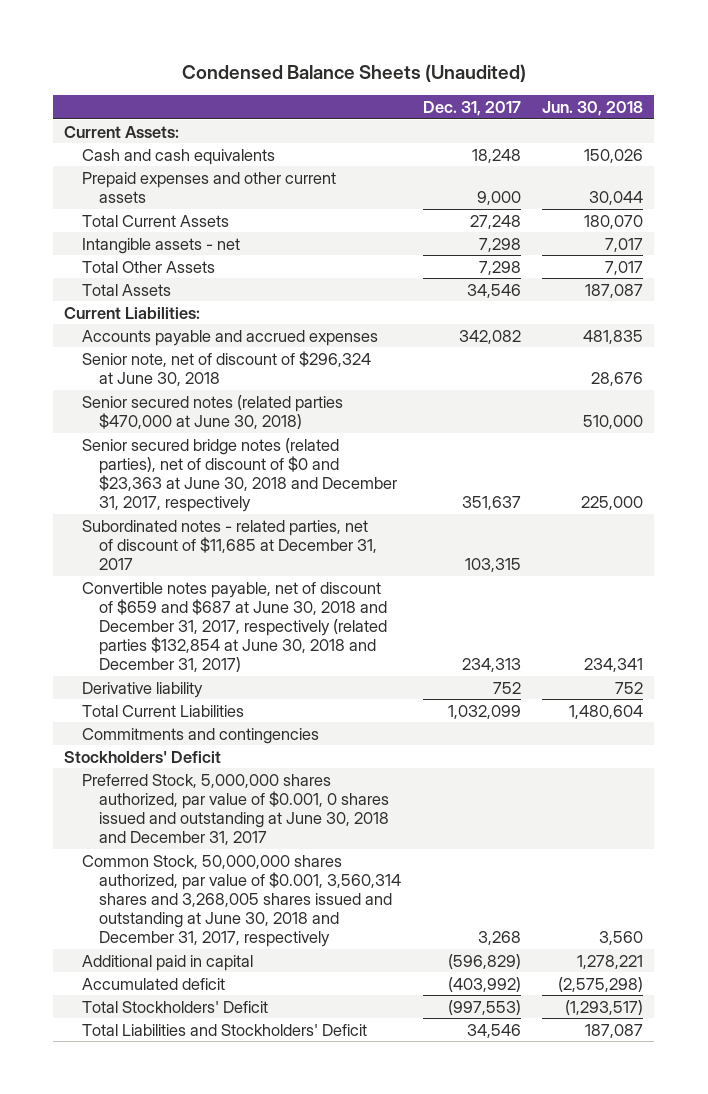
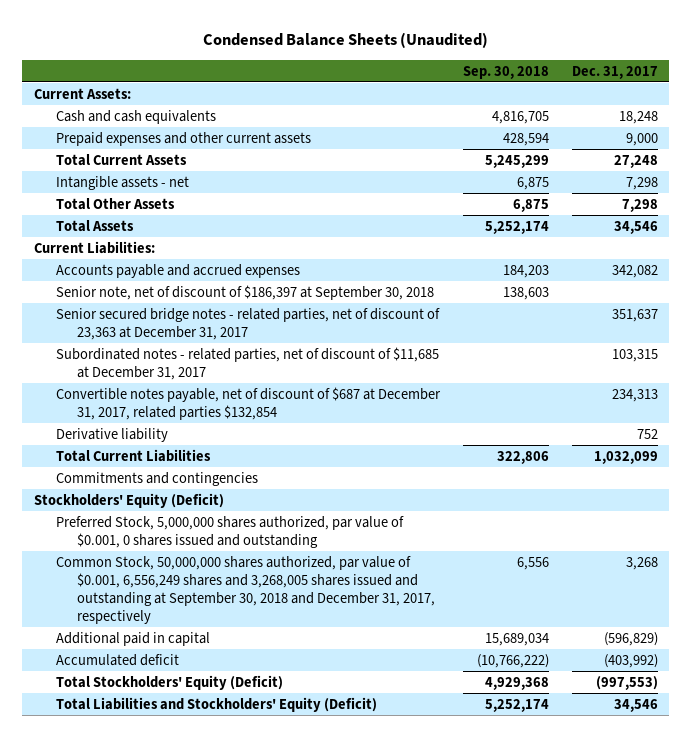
- | Dec. 31, 2017 | Jun. 30, 2018
+ | Sep. 30, 2018 | Dec. 31, 2017
- Senior note, net of discount of $296,324 at June 30, 2018 | | 28,676
- Senior secured notes (related parties $470,000 at June 30, 2018) | | 510,000
- Senior secured bridge notes (related parties), net of discount of $0 and $23,363 at June 30, 2018 and December 31, 2017, respectively | 351,637 | 225,000
+ Senior note, net of discount of $186,397 at September 30, 2018 | 138,603 |
+ Senior secured bridge notes - related parties, net of discount of 23,363 at December 31, 2017 | | 351,637
- Convertible notes payable, net of discount of $659 and $687 at June 30, 2018 and December 31, 2017, respectively (related parties $132,854 at June 30, 2018 and December 31, 2017) | 234,313 | 234,341
+ Convertible notes payable, net of discount of $687 at December 31, 2017, related parties $132,854 | | 234,313
- Stockholders' Deficit
- Preferred Stock, 5,000,000 shares authorized, par value of $0.001, 0 shares issued and outstanding at June 30, 2018 and December 31, 2017
- Common Stock, 50,000,000 shares authorized, par value of $0.001, 3,560,314 shares and 3,268,005 shares issued and outstanding at June 30, 2018 and December 31, 2017, respectively | 3,268 | 3,560
+ Stockholders' Equity (Deficit)
+ Preferred Stock, 5,000,000 shares authorized, par value of $0.001, 0 shares issued and outstanding
+ Common Stock, 50,000,000 shares authorized, par value of $0.001, 6,556,249 shares and 3,268,005 shares issued and outstanding at September 30, 2018 and December 31, 2017, respectively | 6,556 | 3,268
- Total Stockholders' Deficit | (997,553) | (1,293,517)
- Total Liabilities and Stockholders' Deficit | 34,546 | 187,087
+ Total Stockholders' Equity (Deficit) | 4,929,368 | (997,553)
+ Total Liabilities and Stockholders' Equity (Deficit) | 5,252,174 | 34,546

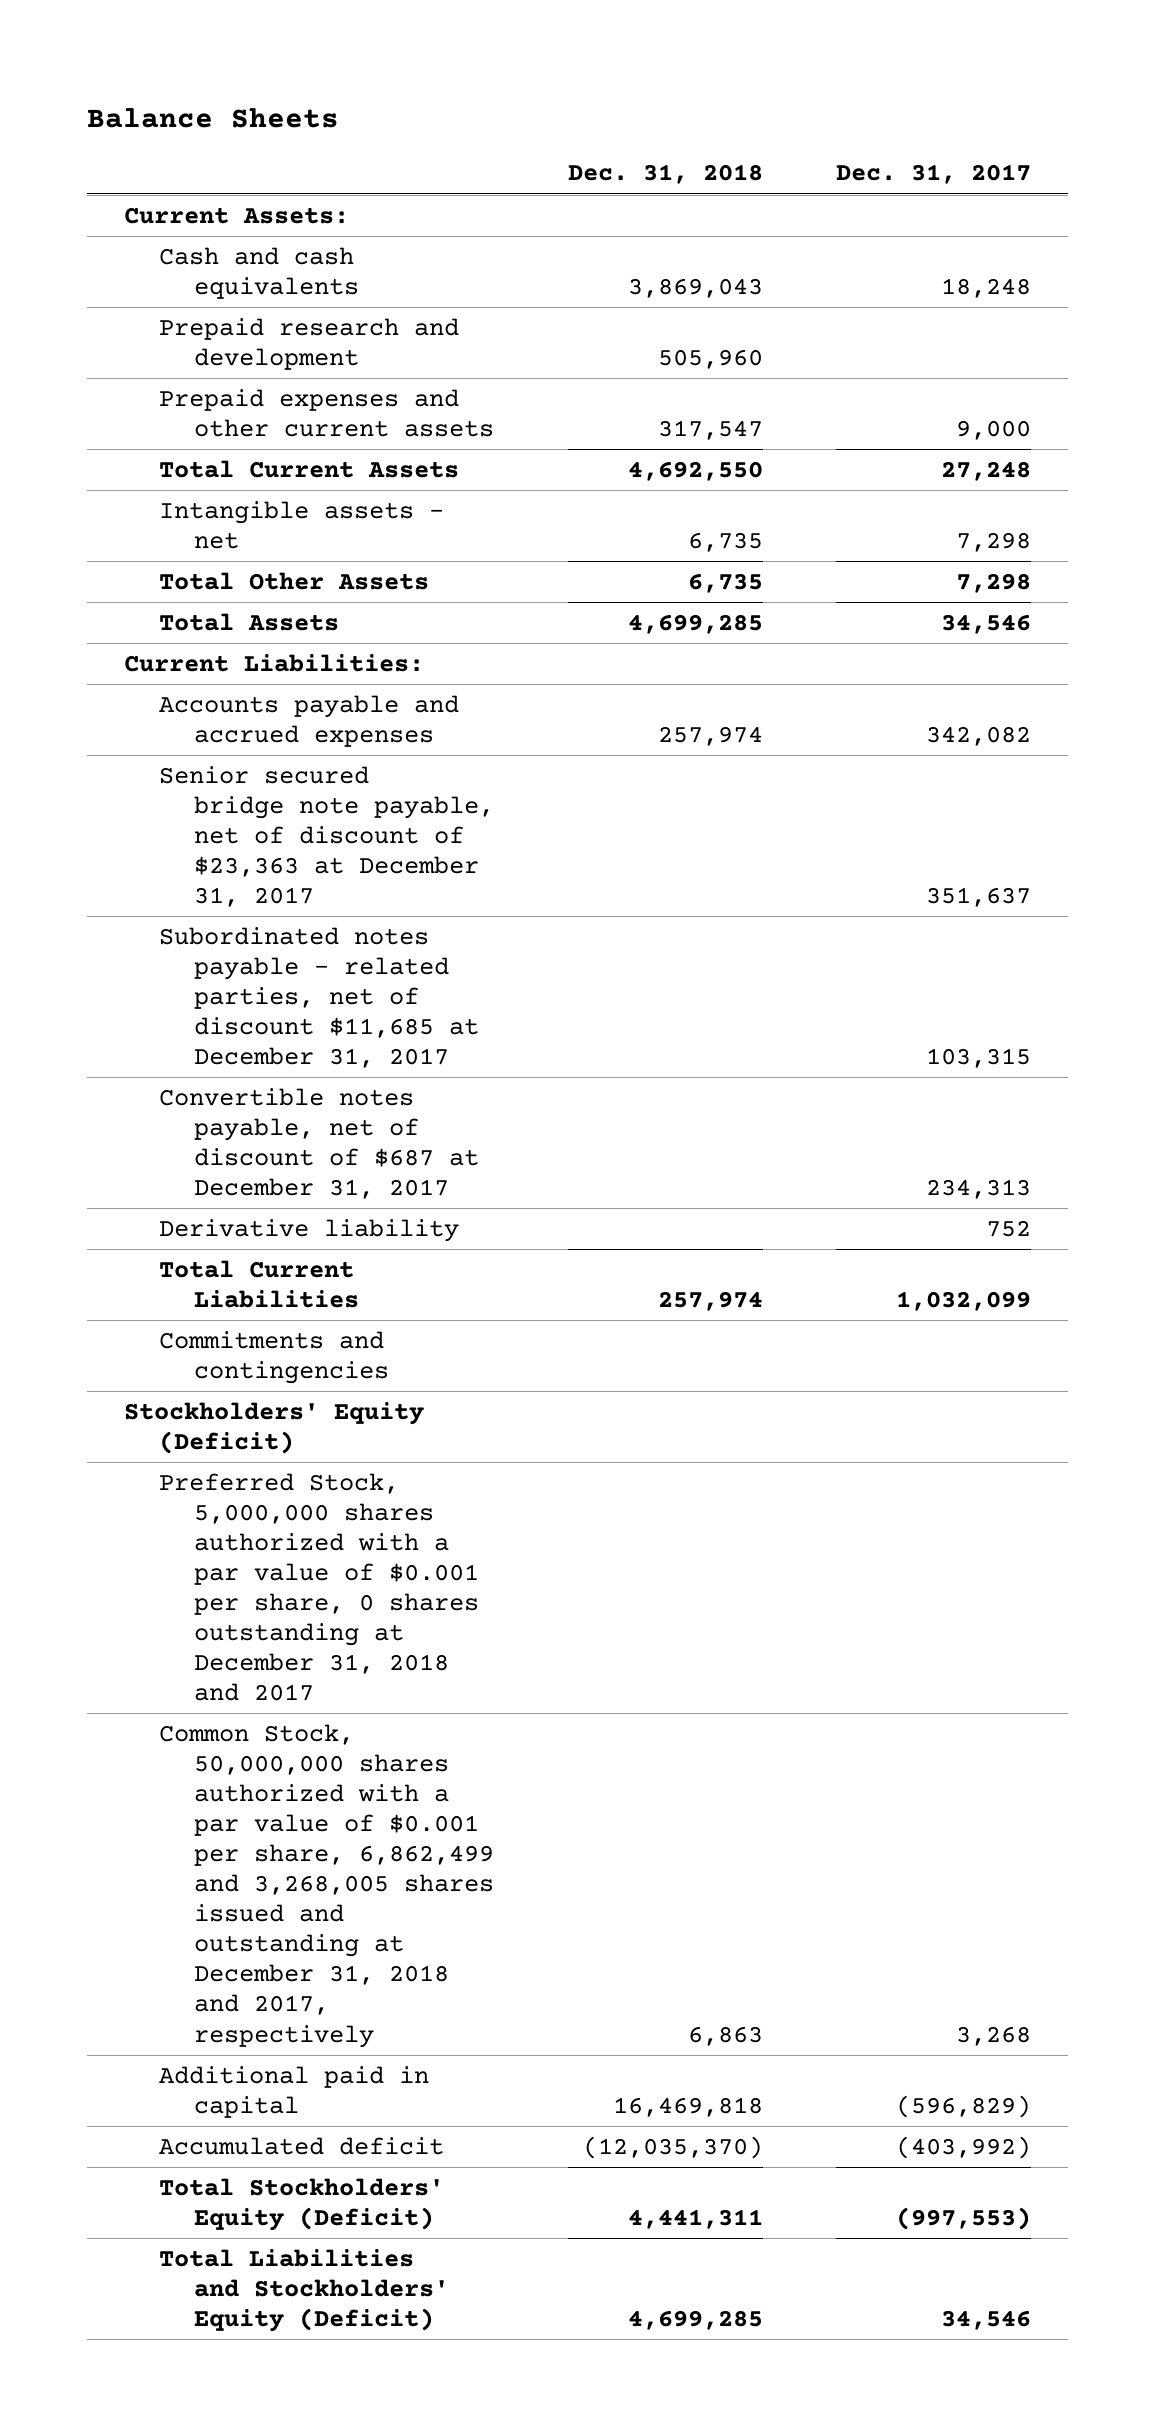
- Condensed Balance Sheets (Unaudited)
+ Balance Sheets
- | Sep. 30, 2018 | Dec. 31, 2017
+ | Dec. 31, 2018 | Dec. 31, 2017
+ Prepaid research and development | 505,960 |
- Senior note, net of discount of $186,397 at September 30, 2018 | 138,603 |
- Senior secured bridge notes - related parties, net of discount of 23,363 at December 31, 2017 | | 351,637
- Subordinated notes - related parties, net of discount of $11,685 at December 31, 2017 | | 103,315
- Convertible notes payable, net of discount of $687 at December 31, 2017, related parties $132,854 | | 234,313
+ Senior secured bridge note payable, net of discount of $23,363 at December 31, 2017 | | 351,637
+ Subordinated notes payable - related parties, net of discount $11,685 at December 31, 2017 | | 103,315
+ Convertible notes payable, net of discount of $687 at December 31, 2017 | | 234,313
- Preferred Stock, 5,000,000 shares authorized, par value of $0.001, 0 shares issued and outstanding
- Common Stock, 50,000,000 shares authorized, par value of $0.001, 6,556,249 shares and 3,268,005 shares issued and outstanding at September 30, 2018 and December 31, 2017, respectively | 6,556 | 3,268
+ Preferred Stock, 5,000,000 shares authorized with a par value of $0.001 per share, 0 shares outstanding at December 31, 2018 and 2017
+ Common Stock, 50,000,000 shares authorized with a par value of $0.001 per share, 6,862,499 and 3,268,005 shares issued and outstanding at December 31, 2018 and 2017, respectively | 6,863 | 3,268

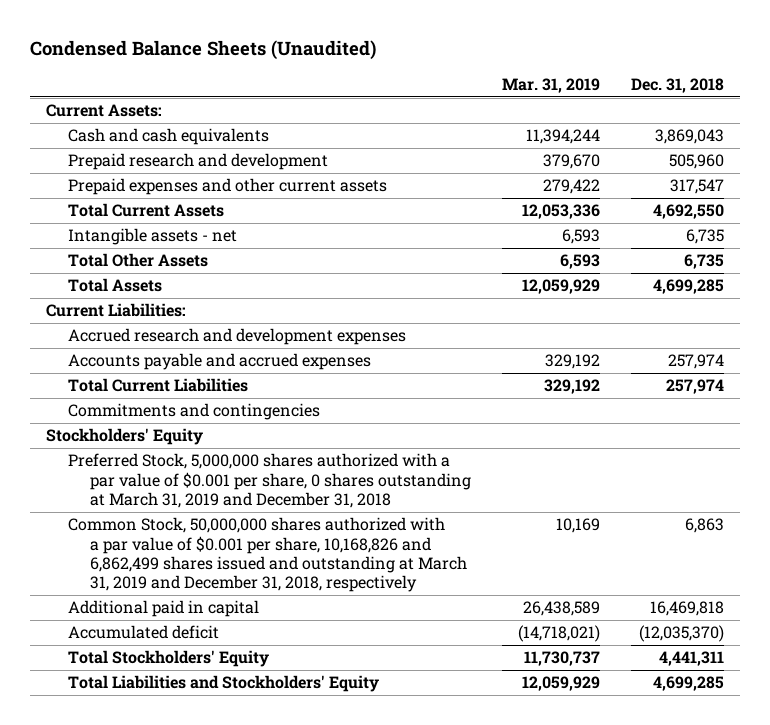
- Balance Sheets
+ Condensed Balance Sheets (Unaudited)
- | Dec. 31, 2018 | Dec. 31, 2017
+ | Mar. 31, 2019 | Dec. 31, 2018
+ Accrued research and development expenses
- Senior secured bridge note payable, net of discount of $23,363 at December 31, 2017 | | 351,637
- Subordinated notes payable - related parties, net of discount $11,685 at December 31, 2017 | | 103,315
- Convertible notes payable, net of discount of $687 at December 31, 2017 | | 234,313
- Derivative liability | | 752
- Stockholders' Equity (Deficit)
- Preferred Stock, 5,000,000 shares authorized with a par value of $0.001 per share, 0 shares outstanding at December 31, 2018 and 2017
- Common Stock, 50,000,000 shares authorized with a par value of $0.001 per share, 6,862,499 and 3,268,005 shares issued and outstanding at December 31, 2018 and 2017, respectively | 6,863 | 3,268
+ Stockholders' Equity
+ Preferred Stock, 5,000,000 shares authorized with a par value of $0.001 per share, 0 shares outstanding at March 31, 2019 and December 31, 2018
+ Common Stock, 50,000,000 shares authorized with a par value of $0.001 per share, 10,168,826 and 6,862,499 shares issued and outstanding at March 31, 2019 and December 31, 2018, respectively | 10,169 | 6,863
- Total Stockholders' Equity (Deficit) | 4,441,311 | (997,553)
- Total Liabilities and Stockholders' Equity (Deficit) | 4,699,285 | 34,546
+ Total Stockholders' Equity | 11,730,737 | 4,441,311
+ Total Liabilities and Stockholders' Equity | 12,059,929 | 4,699,285

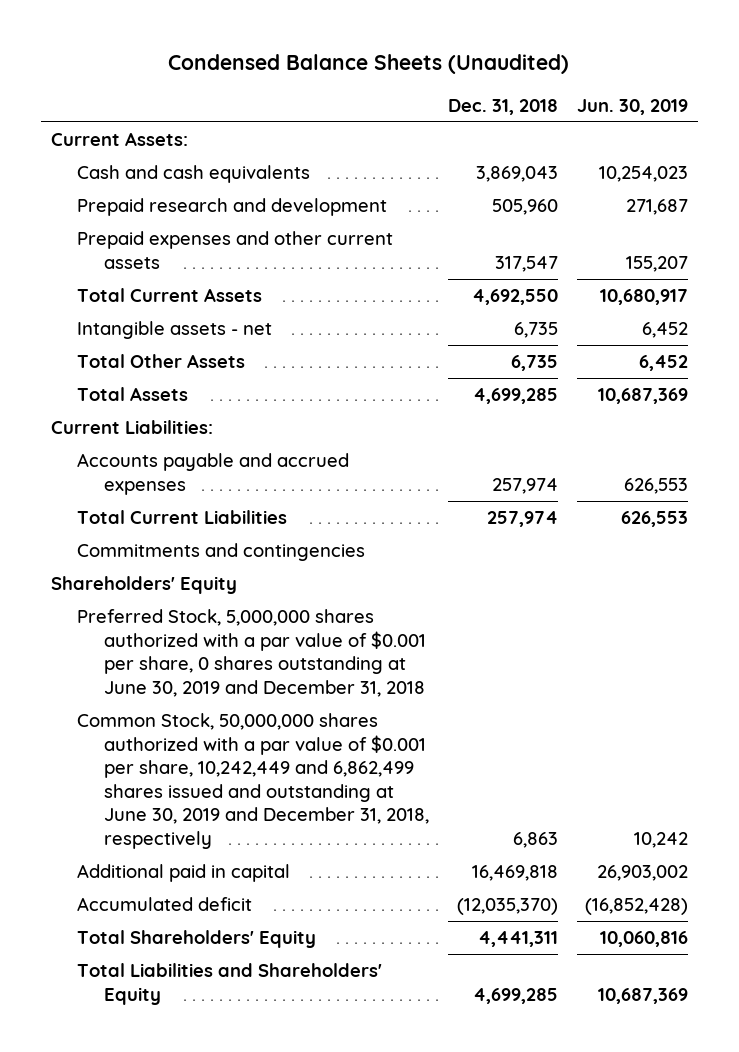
- | Mar. 31, 2019 | Dec. 31, 2018
+ | Dec. 31, 2018 | Jun. 30, 2019
- Accrued research and development expenses
- Stockholders' Equity
- Preferred Stock, 5,000,000 shares authorized with a par value of $0.001 per share, 0 shares outstanding at March 31, 2019 and December 31, 2018
- Common Stock, 50,000,000 shares authorized with a par value of $0.001 per share, 10,168,826 and 6,862,499 shares issued and outstanding at March 31, 2019 and December 31, 2018, respectively | 10,169 | 6,863
+ Shareholders' Equity
+ Preferred Stock, 5,000,000 shares authorized with a par value of $0.001 per share, 0 shares outstanding at June 30, 2019 and December 31, 2018
+ Common Stock, 50,000,000 shares authorized with a par value of $0.001 per share, 10,242,449 and 6,862,499 shares issued and outstanding at June 30, 2019 and December 31, 2018, respectively | 6,863 | 10,242
- Total Stockholders' Equity | 11,730,737 | 4,441,311
- Total Liabilities and Stockholders' Equity | 12,059,929 | 4,699,285
+ Total Shareholders' Equity | 4,441,311 | 10,060,816
+ Total Liabilities and Shareholders' Equity | 4,699,285 | 10,687,369

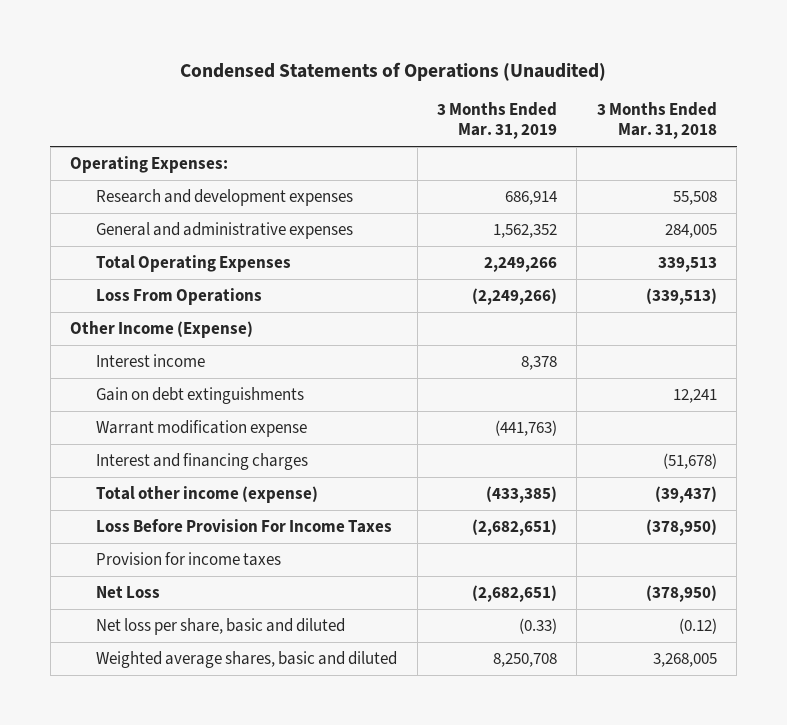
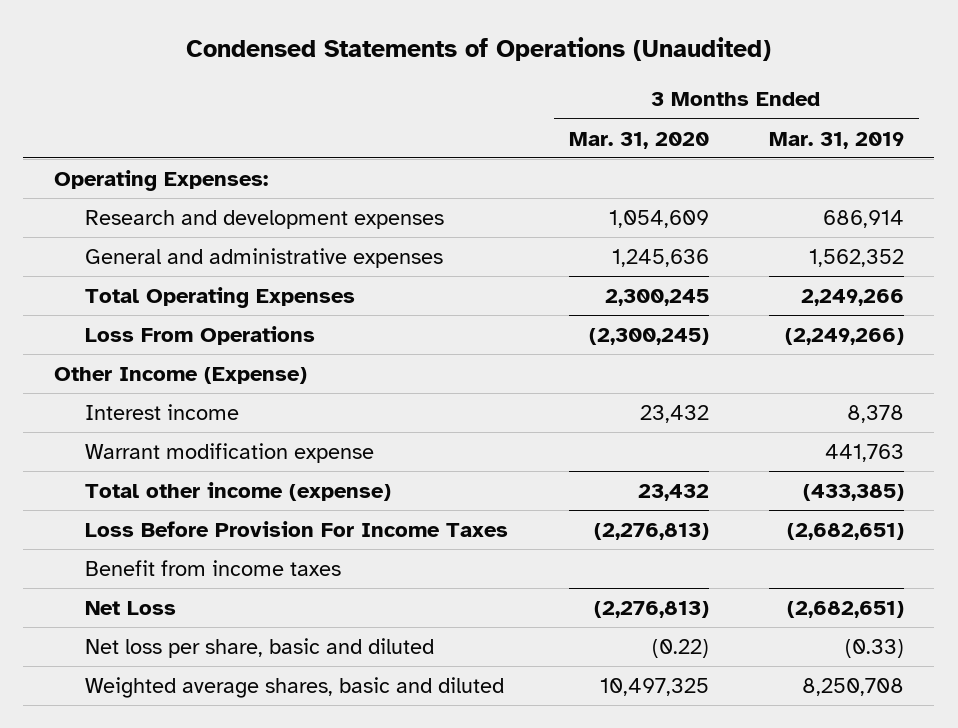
- | 3 Months Ended Mar. 31, 2019 | 3 Months Ended Mar. 31, 2018
+ | 3 Months Ended Mar. 31, 2020 | 3 Months Ended Mar. 31, 2019
- Gain on debt extinguishments | | 12,241
- Warrant modification expense | (441,763) |
- Interest and financing charges | | (51,678)
+ Warrant modification expense | | 441,763
- Provision for income taxes
+ Benefit from income taxes

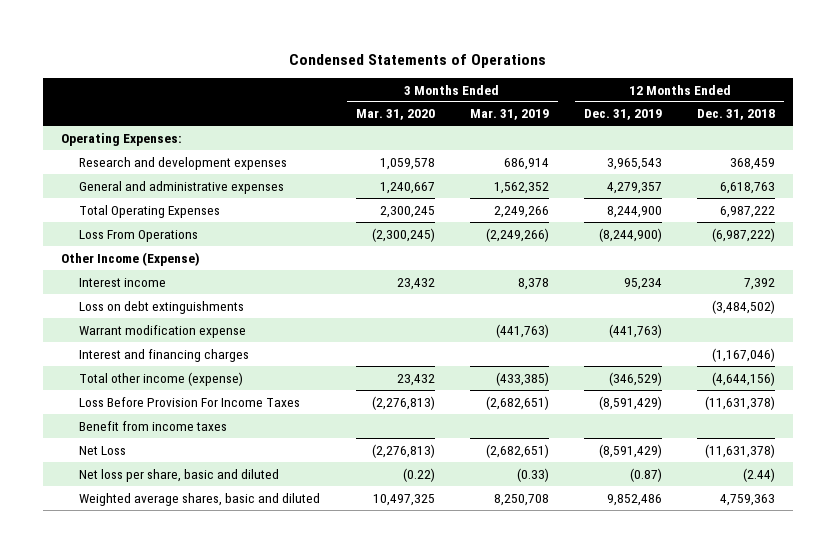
- Condensed Statements of Operations (Unaudited)
+ Condensed Statements of Operations
- | 3 Months Ended Mar. 31, 2020 | 3 Months Ended Mar. 31, 2019
+ | 3 Months Ended Mar. 31, 2020 | 3 Months Ended Mar. 31, 2019 | 12 Months Ended Dec. 31, 2019 | 12 Months Ended Dec. 31, 2018
- Research and development expenses | 1,054,609 | 686,914
- General and administrative expenses | 1,245,636 | 1,562,352
+ Research and development expenses | 1,059,578 | 686,914 | 3,965,543 | 368,459
+ General and administrative expenses | 1,240,667 | 1,562,352 | 4,279,357 | 6,618,763
- Warrant modification expense | | 441,763
+ Loss on debt extinguishments | | | | (3,484,502)
+ Warrant modification expense | | (441,763) | (441,763) |
+ Interest and financing charges | | | | (1,167,046)

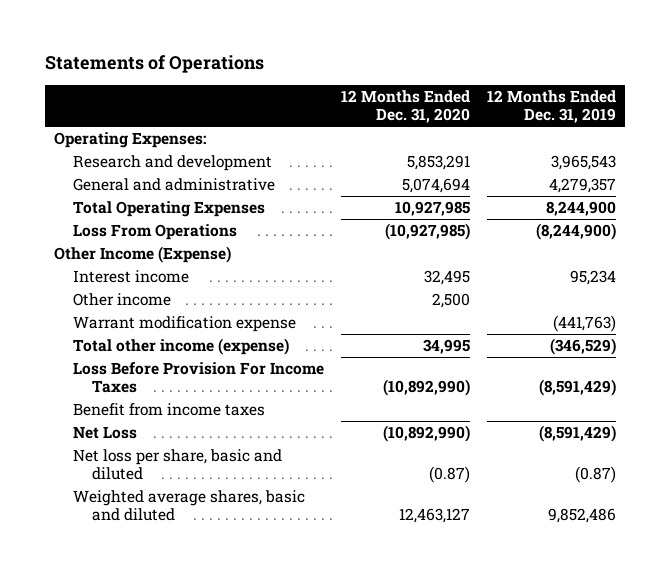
- Condensed Statements of Operations
+ Statements of Operations
- | 3 Months Ended Mar. 31, 2020 | 3 Months Ended Mar. 31, 2019 | 12 Months Ended Dec. 31, 2019 | 12 Months Ended Dec. 31, 2018
+ | 12 Months Ended Dec. 31, 2020 | 12 Months Ended Dec. 31, 2019
- Research and development expenses | 1,059,578 | 686,914 | 3,965,543 | 368,459
- General and administrative expenses | 1,240,667 | 1,562,352 | 4,279,357 | 6,618,763
+ Research and development | 5,853,291 | 3,965,543
+ General and administrative | 5,074,694 | 4,279,357
- Loss on debt extinguishments | | | | (3,484,502)
+ Other income | 2,500 |
- Interest and financing charges | | | | (1,167,046)

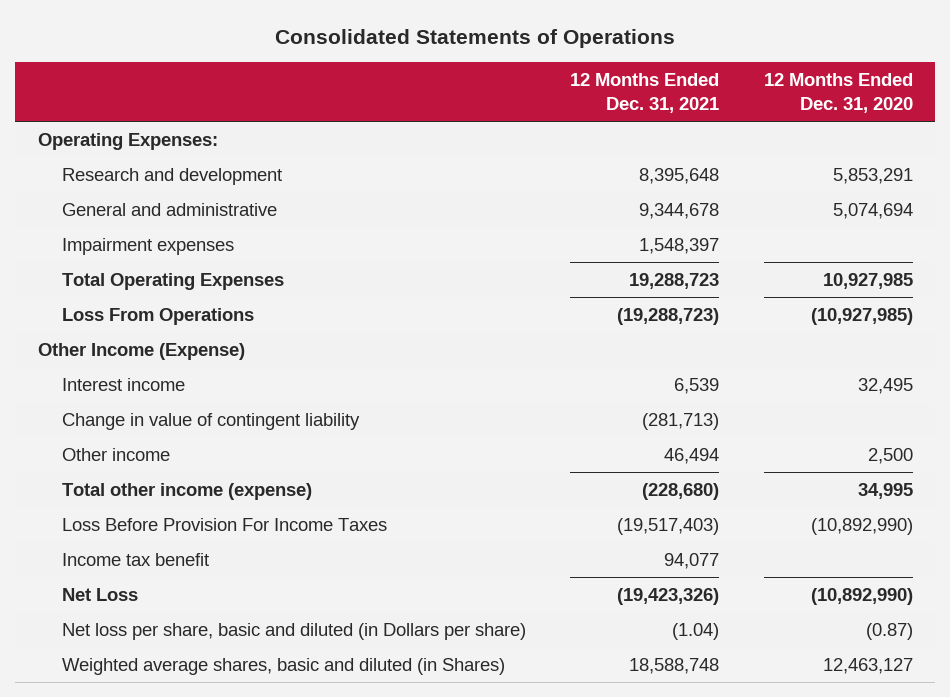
- Statements of Operations
+ Consolidated Statements of Operations
- | 12 Months Ended Dec. 31, 2020 | 12 Months Ended Dec. 31, 2019
+ | 12 Months Ended Dec. 31, 2021 | 12 Months Ended Dec. 31, 2020
+ Impairment expenses | 1,548,397 |
+ Change in value of contingent liability | (281,713) |
- Warrant modification expense | | (441,763)
- Benefit from income taxes
+ Income tax benefit | 94,077 |
- Net loss per share, basic and diluted | (0.87) | (0.87)
- Weighted average shares, basic and diluted | 12,463,127 | 9,852,486
+ Net loss per share, basic and diluted (in Dollars per share) | (1.04) | (0.87)
+ Weighted average shares, basic and diluted (in Shares) | 18,588,748 | 12,463,127

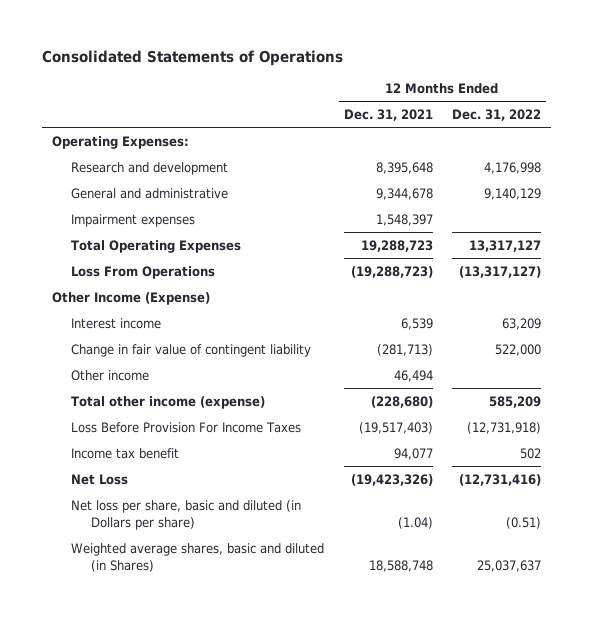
- | 12 Months Ended Dec. 31, 2021 | 12 Months Ended Dec. 31, 2020
+ | 12 Months Ended Dec. 31, 2021 | 12 Months Ended Dec. 31, 2022
- Change in value of contingent liability | (281,713) |
+ Change in fair value of contingent liability | (281,713) | 522,000

